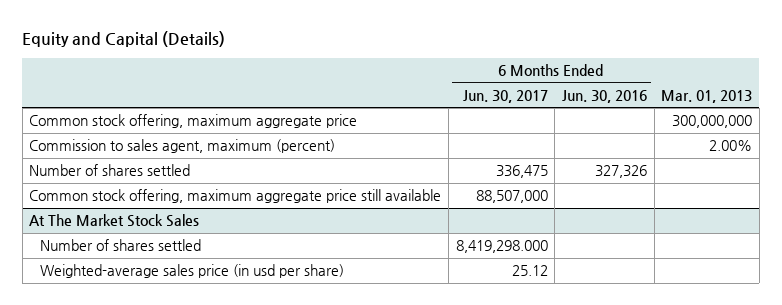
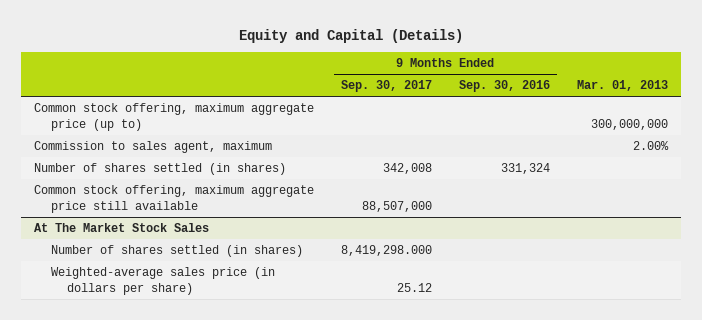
- | 6 Months Ended Jun. 30, 2017 | 6 Months Ended Jun. 30, 2016 | Mar. 01, 2013
+ | 9 Months Ended Sep. 30, 2017 | 9 Months Ended Sep. 30, 2016 | Mar. 01, 2013
- Common stock offering, maximum aggregate price | | | 300,000,000
- Commission to sales agent, maximum (percent) | | | 2.00%
- Number of shares settled | 336,475 | 327,326 |
+ Common stock offering, maximum aggregate price (up to) | | | 300,000,000
+ Commission to sales agent, maximum | | | 2.00%
+ Number of shares settled (in shares) | 342,008 | 331,324 |
@ At The Market Stock Sales
- Number of shares settled | 8,419,298.000 | |
- Weighted-average sales price (in usd per share) | 25.12 | |
+ Number of shares settled (in shares) | 8,419,298.000 | |
+ Weighted-average sales price (in dollars per share) | 25.12 | |

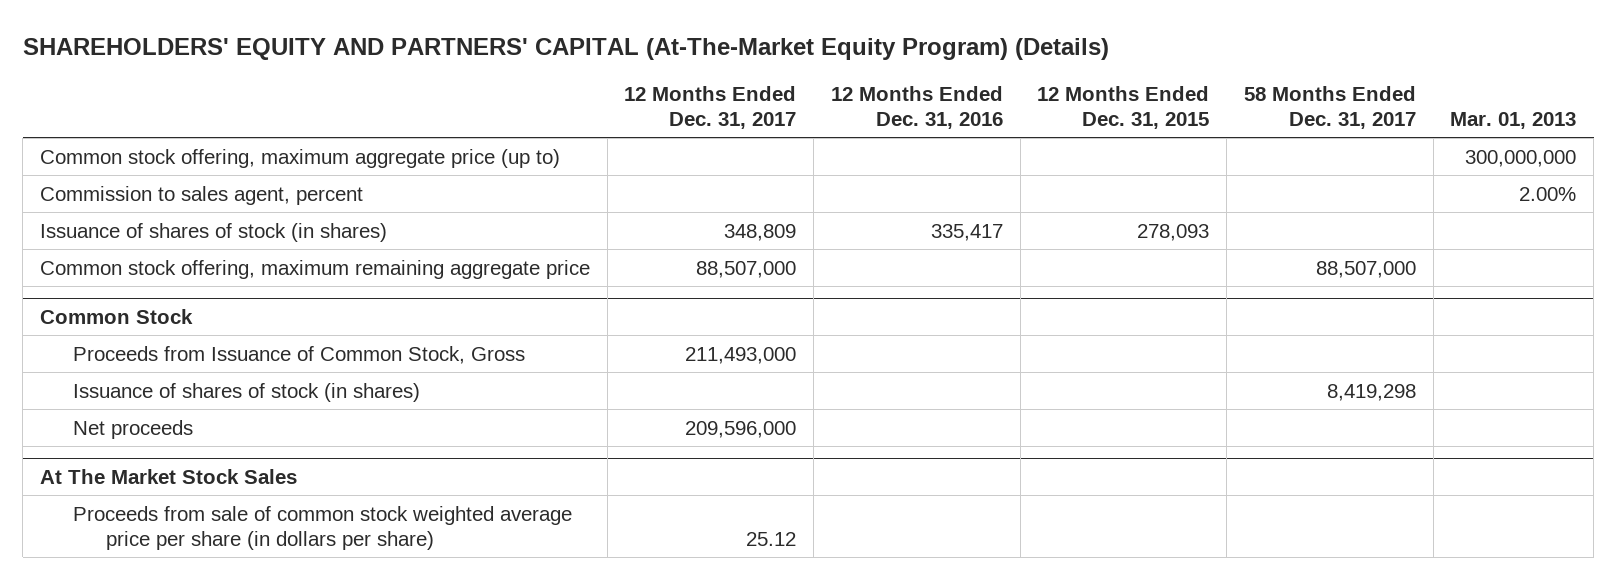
- Equity and Capital (Details)
+ SHAREHOLDERS' EQUITY AND PARTNERS' CAPITAL (At-The-Market Equity Program) (Details)
- | 9 Months Ended Sep. 30, 2017 | 9 Months Ended Sep. 30, 2016 | Mar. 01, 2013
+ | 12 Months Ended Dec. 31, 2017 | 12 Months Ended Dec. 31, 2016 | 12 Months Ended Dec. 31, 2015 | 58 Months Ended Dec. 31, 2017 | Mar. 01, 2013
- Commission to sales agent, maximum | | | 2.00%
- Number of shares settled (in shares) | 342,008 | 331,324 |
- Common stock offering, maximum aggregate price still available | 88,507,000 | |
+ Commission to sales agent, percent | | | | | 2.00%
+ Issuance of shares of stock (in shares) | 348,809 | 335,417 | 278,093 | |
+ Common stock offering, maximum remaining aggregate price | 88,507,000 | | | 88,507,000 |
+ Common Stock
+ Proceeds from Issuance of Common Stock, Gross | 211,493,000 | | | |
+ Issuance of shares of stock (in shares) | | | | 8,419,298 |
+ Net proceeds | 209,596,000 | | | |
@ At The Market Stock Sales
- Number of shares settled (in shares) | 8,419,298.000 | |
- Weighted-average sales price (in dollars per share) | 25.12 | |
+ Proceeds from sale of common stock weighted average price per share (in dollars per share) | 25.12 | | | |

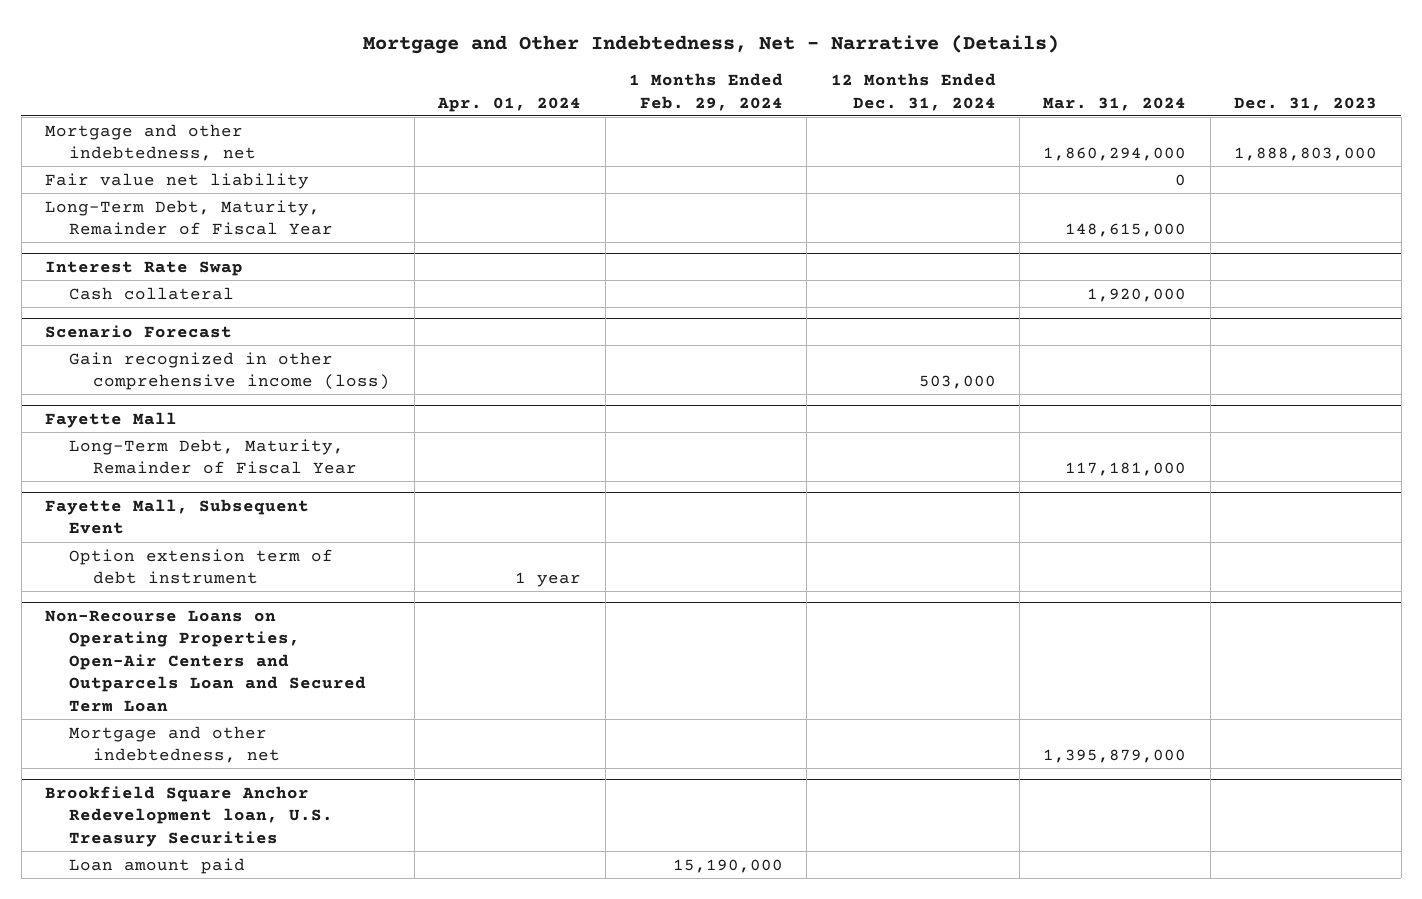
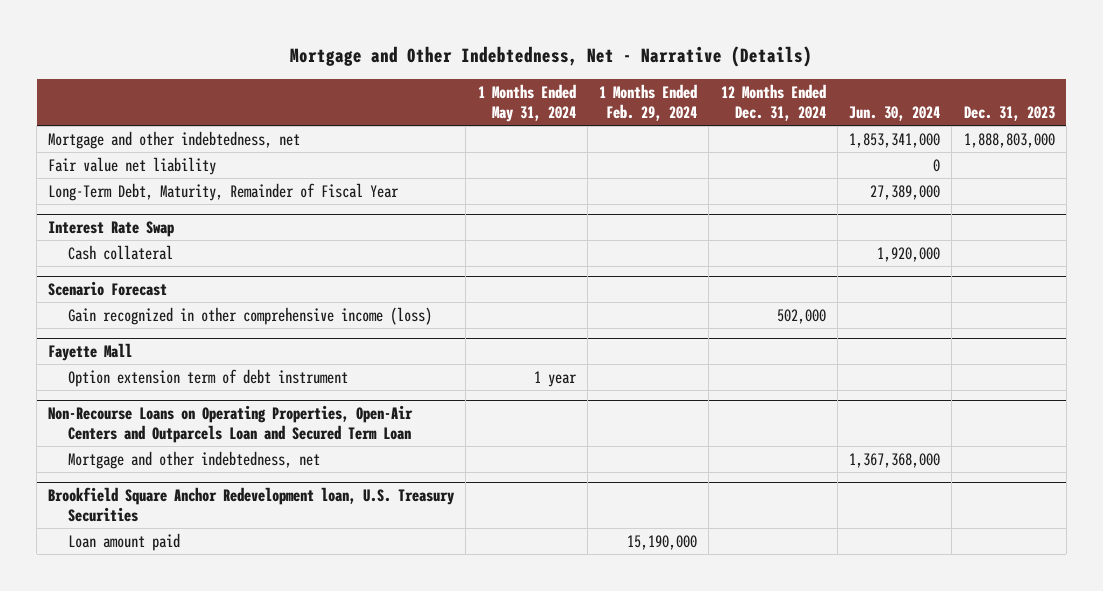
- | Apr. 01, 2024 | 1 Months Ended Feb. 29, 2024 | 12 Months Ended Dec. 31, 2024 | Mar. 31, 2024 | Dec. 31, 2023
+ | 1 Months Ended May 31, 2024 | 1 Months Ended Feb. 29, 2024 | 12 Months Ended Dec. 31, 2024 | Jun. 30, 2024 | Dec. 31, 2023
@ Scenario Forecast
- Gain recognized in other comprehensive income (loss) | | | 503,000 | |
+ Gain recognized in other comprehensive income (loss) | | | 502,000 | |
@ Fayette Mall
- Long-Term Debt, Maturity, Remainder of Fiscal Year | | | | 117,181,000 |
- Fayette Mall, Subsequent Event
- Option extension term of debt instrument | 1 year | | | |
@ Fayette Mall
+ Option extension term of debt instrument | 1 year | | | |

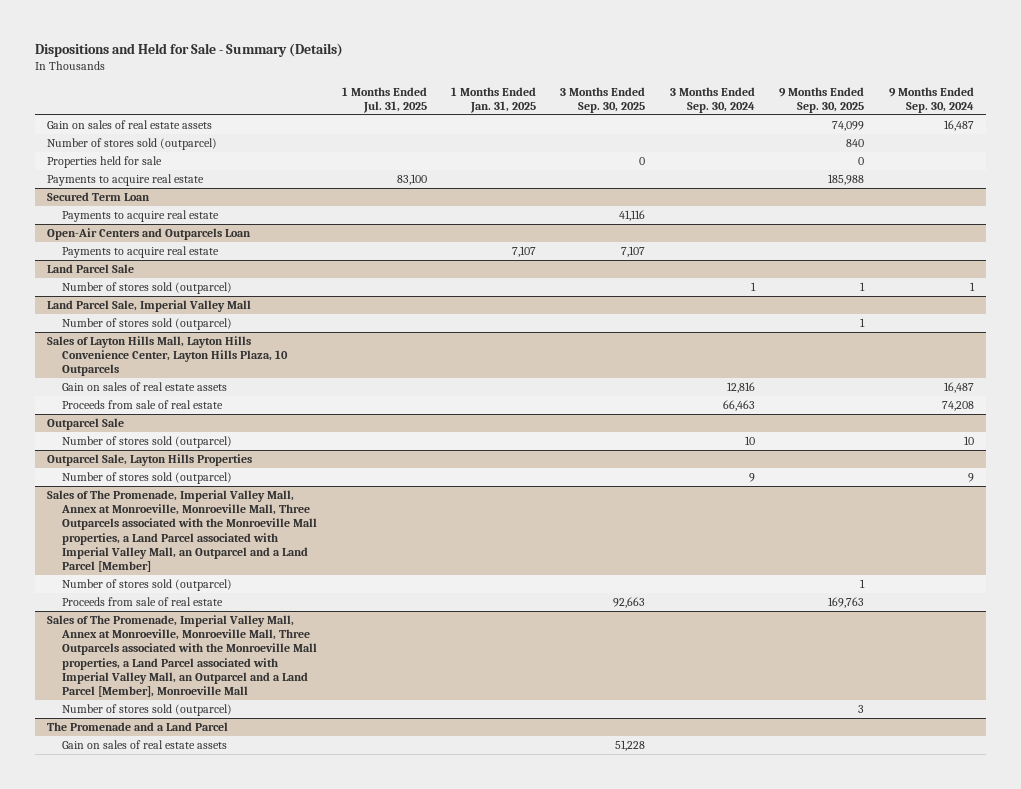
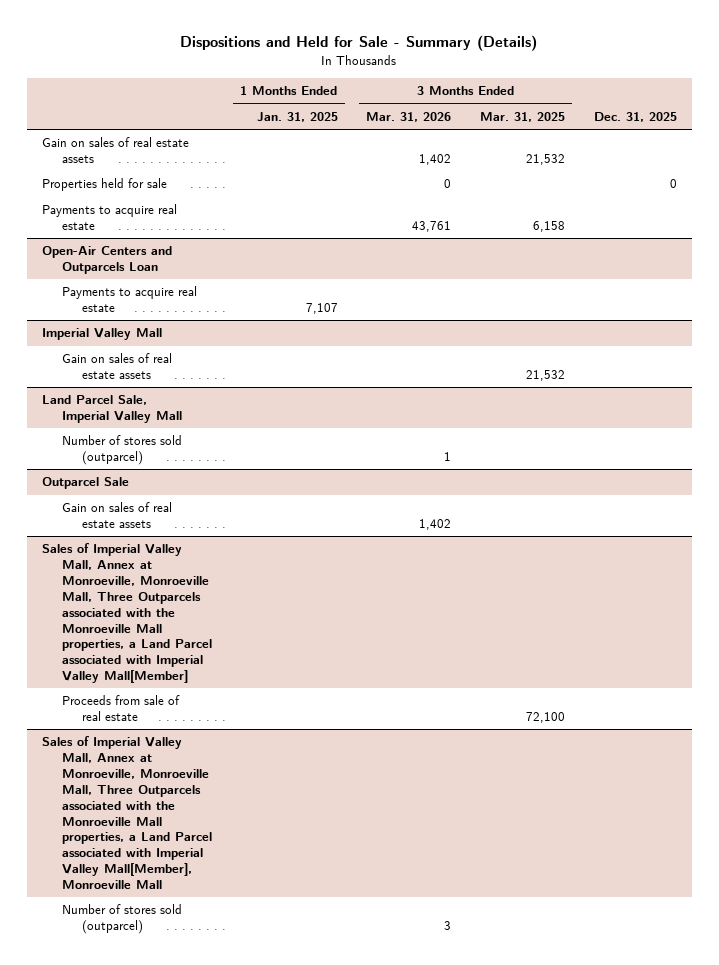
- | 1 Months Ended Jul. 31, 2025 | 1 Months Ended Jan. 31, 2025 | 3 Months Ended Sep. 30, 2025 | 3 Months Ended Sep. 30, 2024 | 9 Months Ended Sep. 30, 2025 | 9 Months Ended Sep. 30, 2024
+ | 1 Months Ended Jan. 31, 2025 | 3 Months Ended Mar. 31, 2026 | 3 Months Ended Mar. 31, 2025 | Dec. 31, 2025
- Number of stores sold (outparcel) | | | | | 840 |
- Secured Term Loan
- Payments to acquire real estate | | | 41,116 | | |
- Land Parcel Sale
- Number of stores sold (outparcel) | | | | 1 | 1 | 1
+ Imperial Valley Mall
+ Gain on sales of real estate assets | | | 21,532 |
- Sales of Layton Hills Mall, Layton Hills Convenience Center, Layton Hills Plaza, 10 Outparcels
- Gain on sales of real estate assets | | | | 12,816 | | 16,487
- Proceeds from sale of real estate | | | | 66,463 | | 74,208
@ Outparcel Sale
- Number of stores sold (outparcel) | | | | 10 | | 10
- Outparcel Sale, Layton Hills Properties
- Number of stores sold (outparcel) | | | | 9 | | 9
- Sales of The Promenade, Imperial Valley Mall, Annex at Monroeville, Monroeville Mall, Three Outparcels associated with the Monroeville Mall properties, a Land Parcel associated with Imperial Valley Mall, an Outparcel and a Land Parcel [Member]
- Number of stores sold (outparcel) | | | | | 1 |
@ Outparcel Sale
+ Gain on sales of real estate assets | | 1,402 | |
+ Sales of Imperial Valley Mall, Annex at Monroeville, Monroeville Mall, Three Outparcels associated with the Monroeville Mall properties, a Land Parcel associated with Imperial Valley Mall[Member]
- Sales of The Promenade, Imperial Valley Mall, Annex at Monroeville, Monroeville Mall, Three Outparcels associated with the Monroeville Mall properties, a Land Parcel associated with Imperial Valley Mall, an Outparcel and a Land Parcel [Member], Monroeville Mall
+ Sales of Imperial Valley Mall, Annex at Monroeville, Monroeville Mall, Three Outparcels associated with the Monroeville Mall properties, a Land Parcel associated with Imperial Valley Mall[Member], Monroeville Mall
- The Promenade and a Land Parcel
- Gain on sales of real estate assets | | | 51,228 | | |

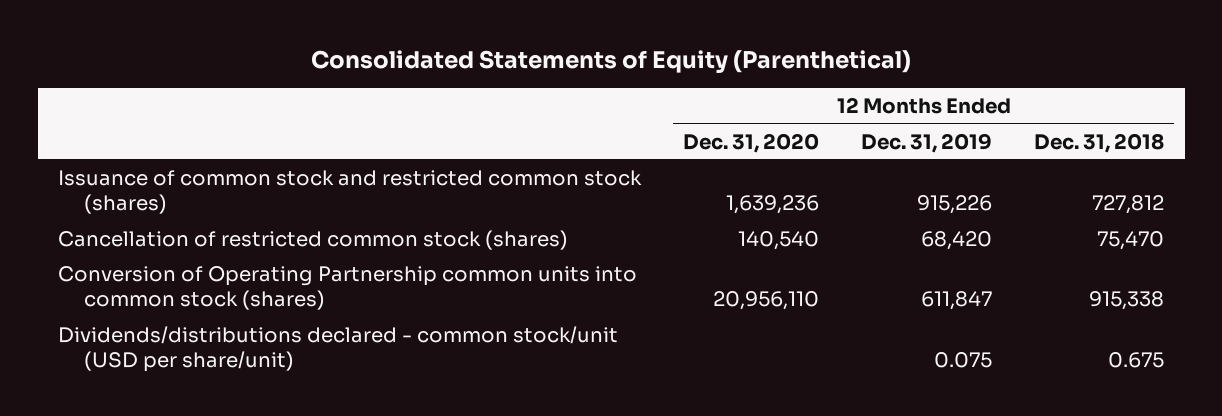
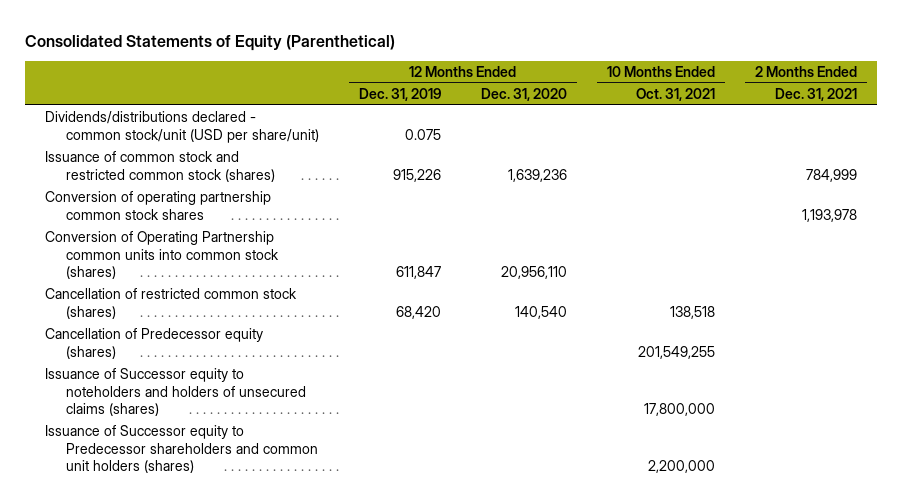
- | 12 Months Ended Dec. 31, 2020 | 12 Months Ended Dec. 31, 2019 | 12 Months Ended Dec. 31, 2018
+ | 12 Months Ended Dec. 31, 2019 | 12 Months Ended Dec. 31, 2020 | 10 Months Ended Oct. 31, 2021 | 2 Months Ended Dec. 31, 2021
moved up: Dividends/distributions declared - common stock/unit (USD per share/unit) | 0.075 | | |
+ Conversion of operating partnership common stock shares | | | | 1,193,978
moved down: Cancellation of restricted common stock (shares) | 68,420 | 140,540 | 138,518 |
+ Cancellation of Predecessor equity (shares) | | | 201,549,255 |
+ Issuance of Successor equity to noteholders and holders of unsecured claims (shares) | | | 17,800,000 |
+ Issuance of Successor equity to Predecessor shareholders and common unit holders (shares) | | | 2,200,000 |

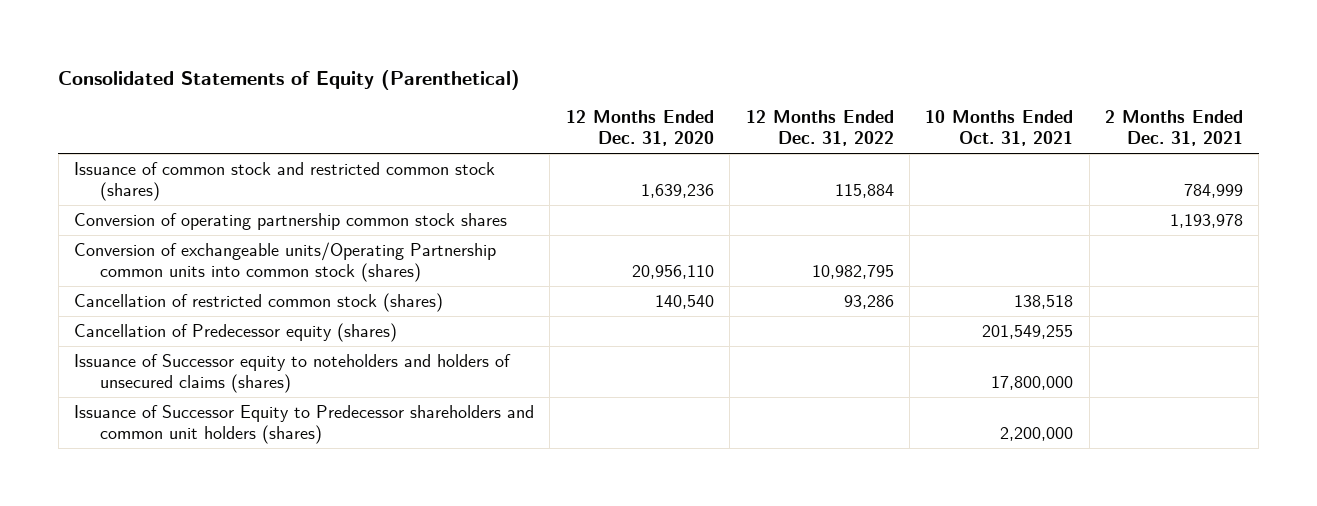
- | 12 Months Ended Dec. 31, 2019 | 12 Months Ended Dec. 31, 2020 | 10 Months Ended Oct. 31, 2021 | 2 Months Ended Dec. 31, 2021
+ | 12 Months Ended Dec. 31, 2020 | 12 Months Ended Dec. 31, 2022 | 10 Months Ended Oct. 31, 2021 | 2 Months Ended Dec. 31, 2021
- Dividends/distributions declared - common stock/unit (USD per share/unit) | 0.075 | | |
- Conversion of Operating Partnership common units into common stock (shares) | 611,847 | 20,956,110 | |
+ Conversion of exchangeable units/Operating Partnership common units into common stock (shares) | 20,956,110 | 10,982,795 | |
- Issuance of Successor equity to Predecessor shareholders and common unit holders (shares) | | | 2,200,000 |
+ Issuance of Successor Equity to Predecessor shareholders and common unit holders (shares) | | | 2,200,000 |

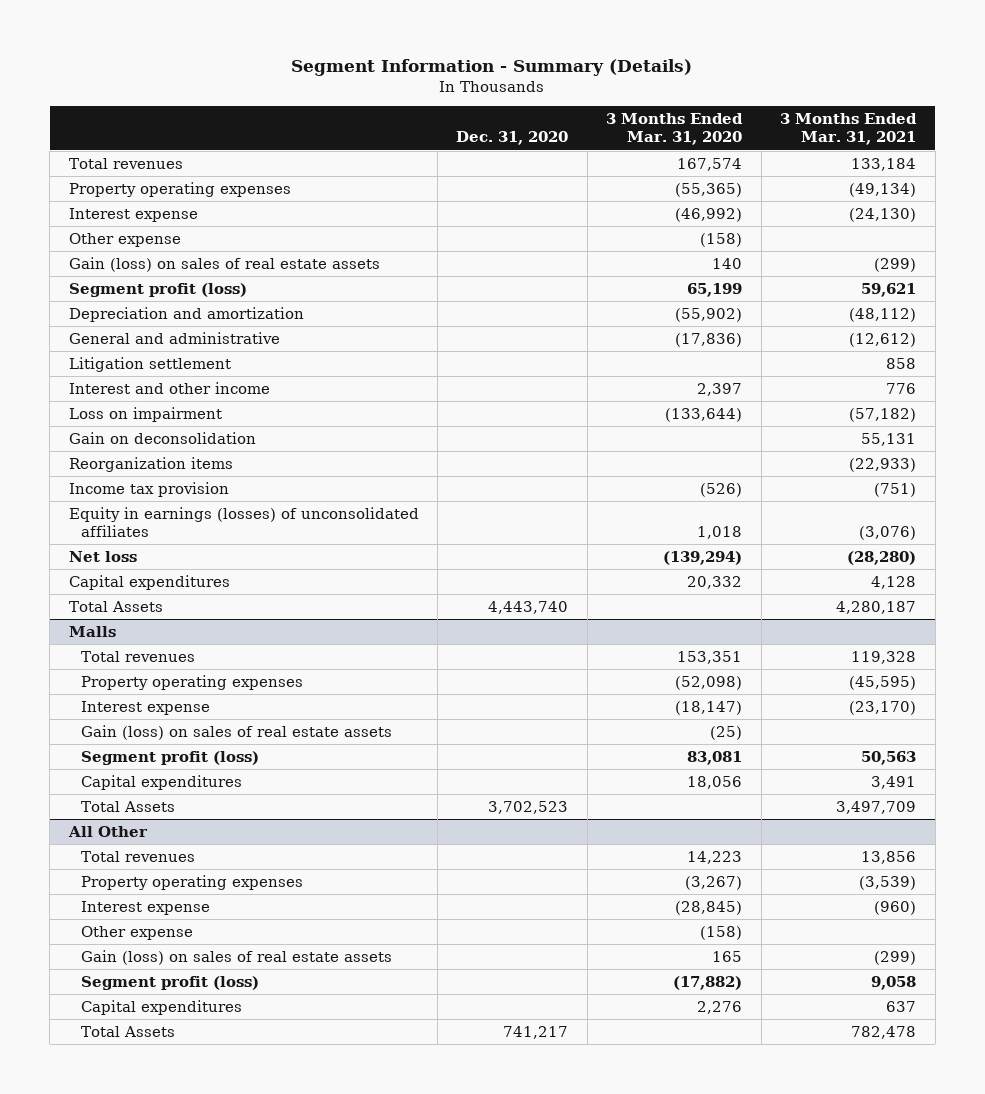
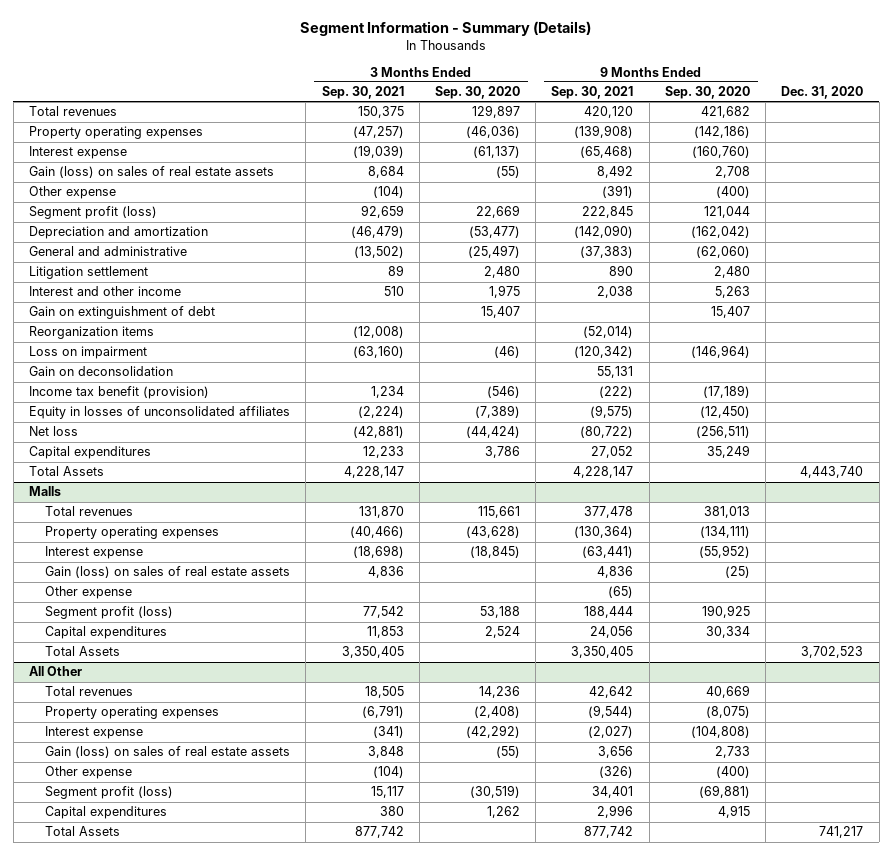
- | Dec. 31, 2020 | 3 Months Ended Mar. 31, 2020 | 3 Months Ended Mar. 31, 2021
+ | 3 Months Ended Sep. 30, 2021 | 3 Months Ended Sep. 30, 2020 | 9 Months Ended Sep. 30, 2021 | 9 Months Ended Sep. 30, 2020 | Dec. 31, 2020
moved down: Other expense | (104) | | (391) | (400) |
+ Gain on extinguishment of debt | | 15,407 | | 15,407 |
moved up: Reorganization items | (12,008) | | (52,014) | |
- Income tax provision | | (526) | (751)
- Equity in earnings (losses) of unconsolidated affiliates | | 1,018 | (3,076)
+ Income tax benefit (provision) | 1,234 | (546) | (222) | (17,189) |
+ Equity in losses of unconsolidated affiliates | (2,224) | (7,389) | (9,575) | (12,450) |
@ Malls
+ Other expense | | | (65) | |
@ All Other
moved down: Other expense | (104) | | (326) | (400) |

